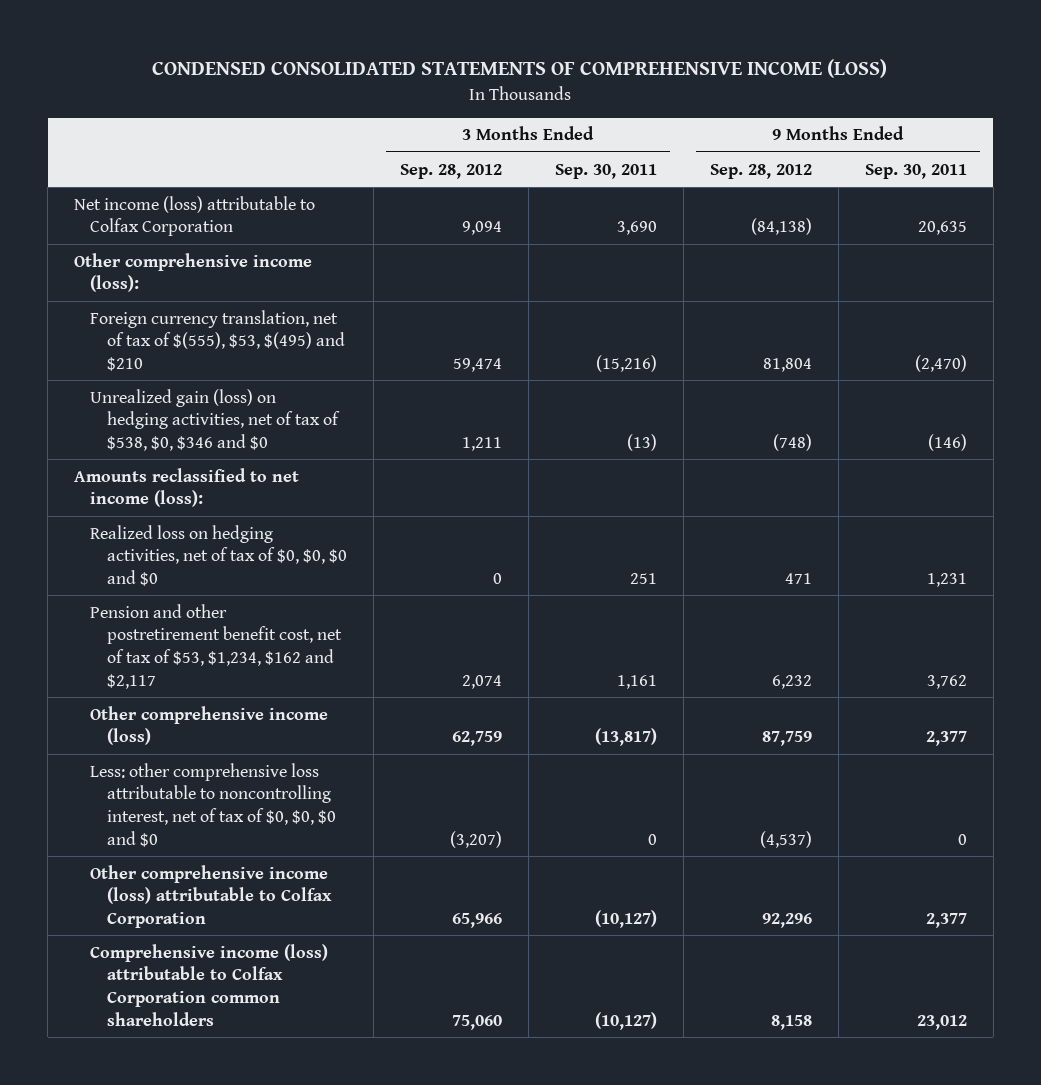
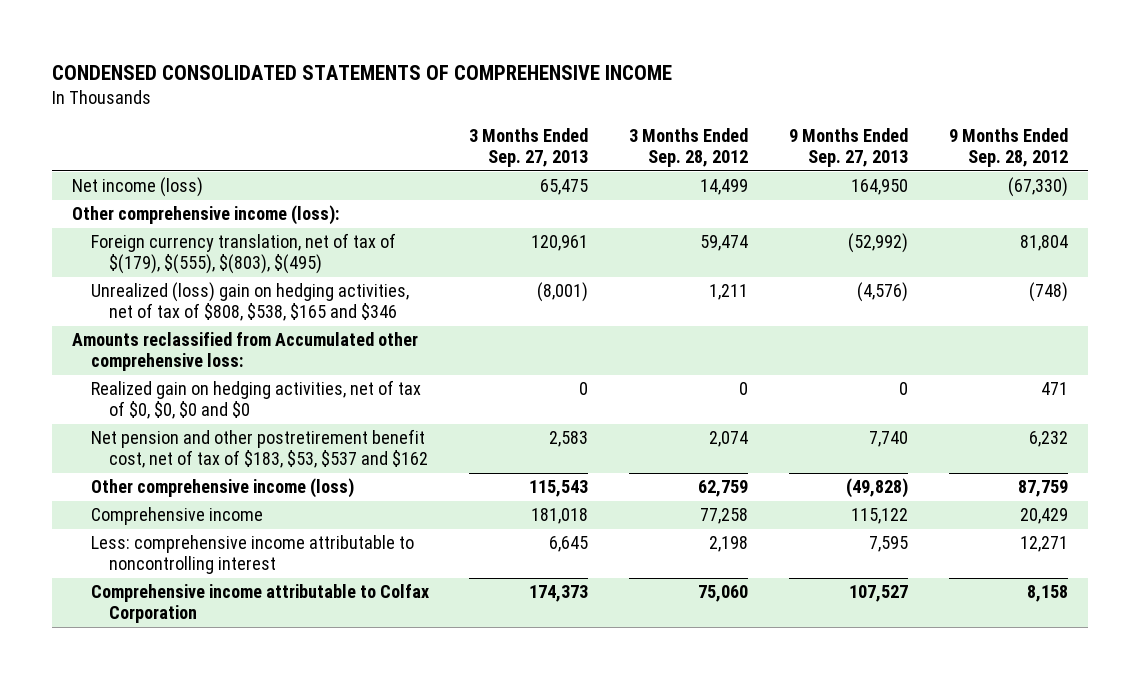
- CONDENSED CONSOLIDATED STATEMENTS OF COMPREHENSIVE INCOME (LOSS)
+ CONDENSED CONSOLIDATED STATEMENTS OF COMPREHENSIVE INCOME
- | 3 Months Ended Sep. 28, 2012 | 3 Months Ended Sep. 30, 2011 | 9 Months Ended Sep. 28, 2012 | 9 Months Ended Sep. 30, 2011
+ | 3 Months Ended Sep. 27, 2013 | 3 Months Ended Sep. 28, 2012 | 9 Months Ended Sep. 27, 2013 | 9 Months Ended Sep. 28, 2012
- Net income (loss) attributable to Colfax Corporation | 9,094 | 3,690 | (84,138) | 20,635
+ Net income (loss) | 65,475 | 14,499 | 164,950 | (67,330)
- Foreign currency translation, net of tax of $(555), $53, $(495) and $210 | 59,474 | (15,216) | 81,804 | (2,470)
- Unrealized gain (loss) on hedging activities, net of tax of $538, $0, $346 and $0 | 1,211 | (13) | (748) | (146)
- Amounts reclassified to net income (loss):
- Realized loss on hedging activities, net of tax of $0, $0, $0 and $0 | 0 | 251 | 471 | 1,231
- Pension and other postretirement benefit cost, net of tax of $53, $1,234, $162 and $2,117 | 2,074 | 1,161 | 6,232 | 3,762
+ Foreign currency translation, net of tax of $(179), $(555), $(803), $(495) | 120,961 | 59,474 | (52,992) | 81,804
+ Unrealized (loss) gain on hedging activities, net of tax of $808, $538, $165 and $346 | (8,001) | 1,211 | (4,576) | (748)
+ Amounts reclassified from Accumulated other comprehensive loss:
+ Realized gain on hedging activities, net of tax of $0, $0, $0 and $0 | 0 | 0 | 0 | 471
+ Net pension and other postretirement benefit cost, net of tax of $183, $53, $537 and $162 | 2,583 | 2,074 | 7,740 | 6,232
- Less: other comprehensive loss attributable to noncontrolling interest, net of tax of $0, $0, $0 and $0 | (3,207) | 0 | (4,537) | 0
- Other comprehensive income (loss) attributable to Colfax Corporation | 65,966 | (10,127) | 92,296 | 2,377
- Comprehensive income (loss) attributable to Colfax Corporation common shareholders | 75,060 | (10,127) | 8,158 | 23,012
+ Comprehensive income | 181,018 | 77,258 | 115,122 | 20,429
+ Less: comprehensive income attributable to noncontrolling interest | 6,645 | 2,198 | 7,595 | 12,271
+ Comprehensive income attributable to Colfax Corporation | 174,373 | 75,060 | 107,527 | 8,158

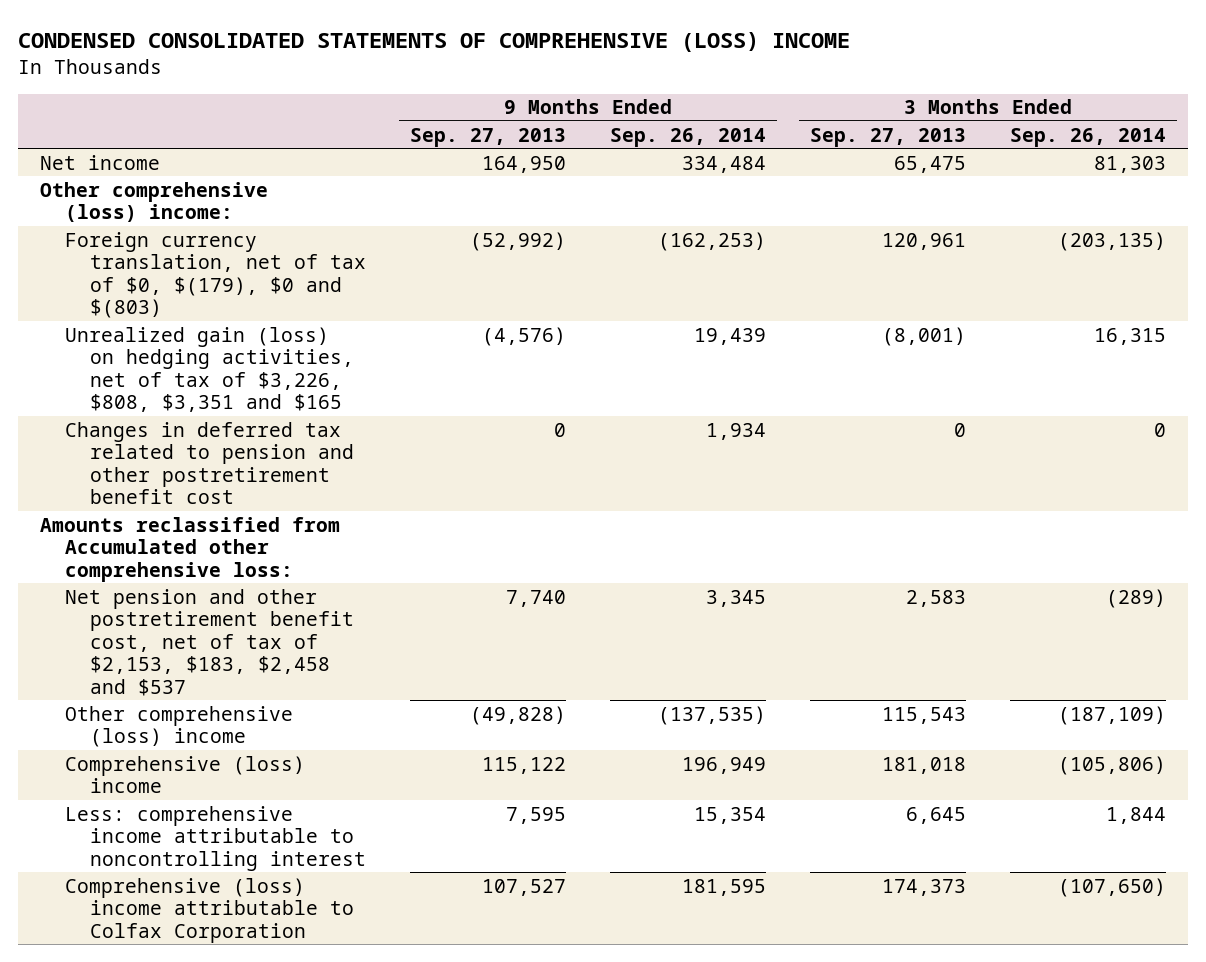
- CONDENSED CONSOLIDATED STATEMENTS OF COMPREHENSIVE INCOME
+ CONDENSED CONSOLIDATED STATEMENTS OF COMPREHENSIVE (LOSS) INCOME
- | 3 Months Ended Sep. 27, 2013 | 3 Months Ended Sep. 28, 2012 | 9 Months Ended Sep. 27, 2013 | 9 Months Ended Sep. 28, 2012
+ | 9 Months Ended Sep. 27, 2013 | 9 Months Ended Sep. 26, 2014 | 3 Months Ended Sep. 27, 2013 | 3 Months Ended Sep. 26, 2014
- Net income (loss) | 65,475 | 14,499 | 164,950 | (67,330)
- Other comprehensive income (loss):
- Foreign currency translation, net of tax of $(179), $(555), $(803), $(495) | 120,961 | 59,474 | (52,992) | 81,804
- Unrealized (loss) gain on hedging activities, net of tax of $808, $538, $165 and $346 | (8,001) | 1,211 | (4,576) | (748)
+ Net income | 164,950 | 334,484 | 65,475 | 81,303
+ Other comprehensive (loss) income:
+ Foreign currency translation, net of tax of $0, $(179), $0 and $(803) | (52,992) | (162,253) | 120,961 | (203,135)
+ Unrealized gain (loss) on hedging activities, net of tax of $3,226, $808, $3,351 and $165 | (4,576) | 19,439 | (8,001) | 16,315
+ Changes in deferred tax related to pension and other postretirement benefit cost | 0 | 1,934 | 0 | 0
- Realized gain on hedging activities, net of tax of $0, $0, $0 and $0 | 0 | 0 | 0 | 471
- Net pension and other postretirement benefit cost, net of tax of $183, $53, $537 and $162 | 2,583 | 2,074 | 7,740 | 6,232
- Other comprehensive income (loss) | 115,543 | 62,759 | (49,828) | 87,759
- Comprehensive income | 181,018 | 77,258 | 115,122 | 20,429
+ Net pension and other postretirement benefit cost, net of tax of $2,153, $183, $2,458 and $537 | 7,740 | 3,345 | 2,583 | (289)
+ Other comprehensive (loss) income | (49,828) | (137,535) | 115,543 | (187,109)
+ Comprehensive (loss) income | 115,122 | 196,949 | 181,018 | (105,806)
- Comprehensive income attributable to Colfax Corporation | 174,373 | 75,060 | 107,527 | 8,158
+ Comprehensive (loss) income attributable to Colfax Corporation | 107,527 | 181,595 | 174,373 | (107,650)

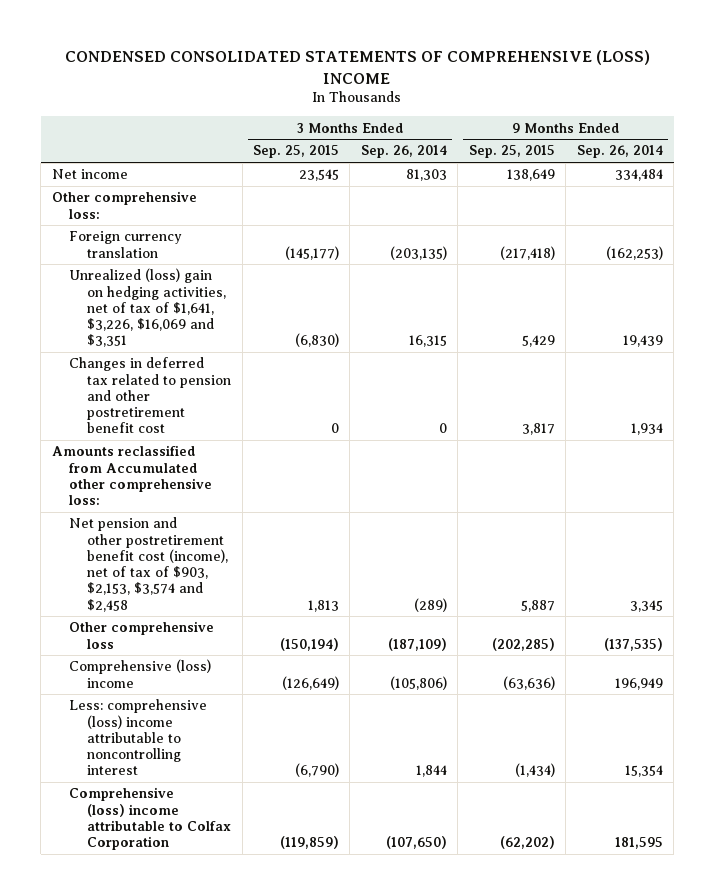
- | 9 Months Ended Sep. 27, 2013 | 9 Months Ended Sep. 26, 2014 | 3 Months Ended Sep. 27, 2013 | 3 Months Ended Sep. 26, 2014
+ | 3 Months Ended Sep. 25, 2015 | 3 Months Ended Sep. 26, 2014 | 9 Months Ended Sep. 25, 2015 | 9 Months Ended Sep. 26, 2014
- Other comprehensive (loss) income:
- Foreign currency translation, net of tax of $0, $(179), $0 and $(803) | (52,992) | (162,253) | 120,961 | (203,135)
- Unrealized gain (loss) on hedging activities, net of tax of $3,226, $808, $3,351 and $165 | (4,576) | 19,439 | (8,001) | 16,315
+ Other comprehensive loss:
+ Foreign currency translation | (145,177) | (203,135) | (217,418) | (162,253)
+ Unrealized (loss) gain on hedging activities, net of tax of $1,641, $3,226, $16,069 and $3,351 | (6,830) | 16,315 | 5,429 | 19,439
- Net pension and other postretirement benefit cost, net of tax of $2,153, $183, $2,458 and $537 | 7,740 | 3,345 | 2,583 | (289)
- Other comprehensive (loss) income | (49,828) | (137,535) | 115,543 | (187,109)
+ Net pension and other postretirement benefit cost (income), net of tax of $903, $2,153, $3,574 and $2,458 | 1,813 | (289) | 5,887 | 3,345
+ Other comprehensive loss | (150,194) | (187,109) | (202,285) | (137,535)
- Less: comprehensive income attributable to noncontrolling interest | 7,595 | 15,354 | 6,645 | 1,844
+ Less: comprehensive (loss) income attributable to noncontrolling interest | (6,790) | 1,844 | (1,434) | 15,354

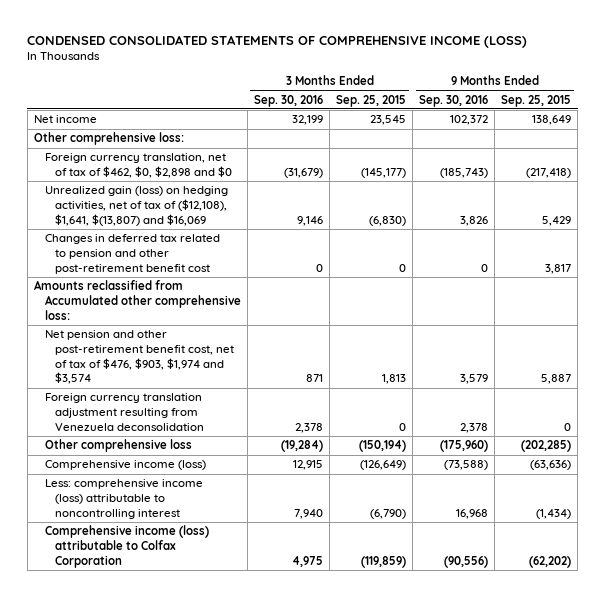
- CONDENSED CONSOLIDATED STATEMENTS OF COMPREHENSIVE (LOSS) INCOME
+ CONDENSED CONSOLIDATED STATEMENTS OF COMPREHENSIVE INCOME (LOSS)
- | 3 Months Ended Sep. 25, 2015 | 3 Months Ended Sep. 26, 2014 | 9 Months Ended Sep. 25, 2015 | 9 Months Ended Sep. 26, 2014
+ | 3 Months Ended Sep. 30, 2016 | 3 Months Ended Sep. 25, 2015 | 9 Months Ended Sep. 30, 2016 | 9 Months Ended Sep. 25, 2015
- Foreign currency translation | (145,177) | (203,135) | (217,418) | (162,253)
- Unrealized (loss) gain on hedging activities, net of tax of $1,641, $3,226, $16,069 and $3,351 | (6,830) | 16,315 | 5,429 | 19,439
- Changes in deferred tax related to pension and other postretirement benefit cost | 0 | 0 | 3,817 | 1,934
+ Foreign currency translation, net of tax of $462, $0, $2,898 and $0 | (31,679) | (145,177) | (185,743) | (217,418)
+ Unrealized gain (loss) on hedging activities, net of tax of ($12,108), $1,641, $(13,807) and $16,069 | 9,146 | (6,830) | 3,826 | 5,429
+ Changes in deferred tax related to pension and other post-retirement benefit cost | 0 | 0 | 0 | 3,817
- Net pension and other postretirement benefit cost (income), net of tax of $903, $2,153, $3,574 and $2,458 | 1,813 | (289) | 5,887 | 3,345
+ Net pension and other post-retirement benefit cost, net of tax of $476, $903, $1,974 and $3,574 | 871 | 1,813 | 3,579 | 5,887
+ Foreign currency translation adjustment resulting from Venezuela deconsolidation | 2,378 | 0 | 2,378 | 0
- Comprehensive (loss) income | (126,649) | (105,806) | (63,636) | 196,949
- Less: comprehensive (loss) income attributable to noncontrolling interest | (6,790) | 1,844 | (1,434) | 15,354
- Comprehensive (loss) income attributable to Colfax Corporation | (119,859) | (107,650) | (62,202) | 181,595
+ Comprehensive income (loss) | 12,915 | (126,649) | (73,588) | (63,636)
+ Less: comprehensive income (loss) attributable to noncontrolling interest | 7,940 | (6,790) | 16,968 | (1,434)
+ Comprehensive income (loss) attributable to Colfax Corporation | 4,975 | (119,859) | (90,556) | (62,202)

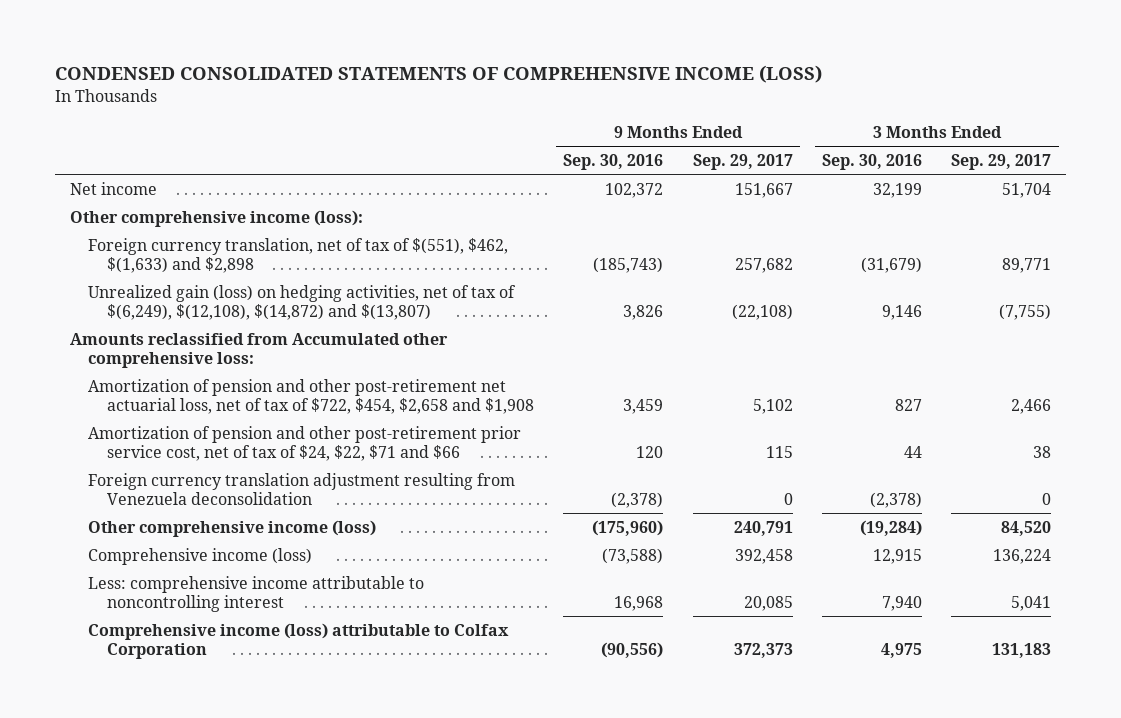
- | 3 Months Ended Sep. 30, 2016 | 3 Months Ended Sep. 25, 2015 | 9 Months Ended Sep. 30, 2016 | 9 Months Ended Sep. 25, 2015
+ | 9 Months Ended Sep. 30, 2016 | 9 Months Ended Sep. 29, 2017 | 3 Months Ended Sep. 30, 2016 | 3 Months Ended Sep. 29, 2017
- Other comprehensive loss:
- Foreign currency translation, net of tax of $462, $0, $2,898 and $0 | (31,679) | (145,177) | (185,743) | (217,418)
- Unrealized gain (loss) on hedging activities, net of tax of ($12,108), $1,641, $(13,807) and $16,069 | 9,146 | (6,830) | 3,826 | 5,429
- Changes in deferred tax related to pension and other post-retirement benefit cost | 0 | 0 | 0 | 3,817
+ Other comprehensive income (loss):
+ Foreign currency translation, net of tax of $(551), $462, $(1,633) and $2,898 | (185,743) | 257,682 | (31,679) | 89,771
+ Unrealized gain (loss) on hedging activities, net of tax of $(6,249), $(12,108), $(14,872) and $(13,807) | 3,826 | (22,108) | 9,146 | (7,755)
- Net pension and other post-retirement benefit cost, net of tax of $476, $903, $1,974 and $3,574 | 871 | 1,813 | 3,579 | 5,887
- Foreign currency translation adjustment resulting from Venezuela deconsolidation | 2,378 | 0 | 2,378 | 0
- Other comprehensive loss | (19,284) | (150,194) | (175,960) | (202,285)
+ Amortization of pension and other post-retirement net actuarial loss, net of tax of $722, $454, $2,658 and $1,908 | 3,459 | 5,102 | 827 | 2,466
+ Amortization of pension and other post-retirement prior service cost, net of tax of $24, $22, $71 and $66 | 120 | 115 | 44 | 38
+ Foreign currency translation adjustment resulting from Venezuela deconsolidation | (2,378) | 0 | (2,378) | 0
+ Other comprehensive income (loss) | (175,960) | 240,791 | (19,284) | 84,520
- Less: comprehensive income (loss) attributable to noncontrolling interest | 7,940 | (6,790) | 16,968 | (1,434)
+ Less: comprehensive income attributable to noncontrolling interest | 16,968 | 20,085 | 7,940 | 5,041

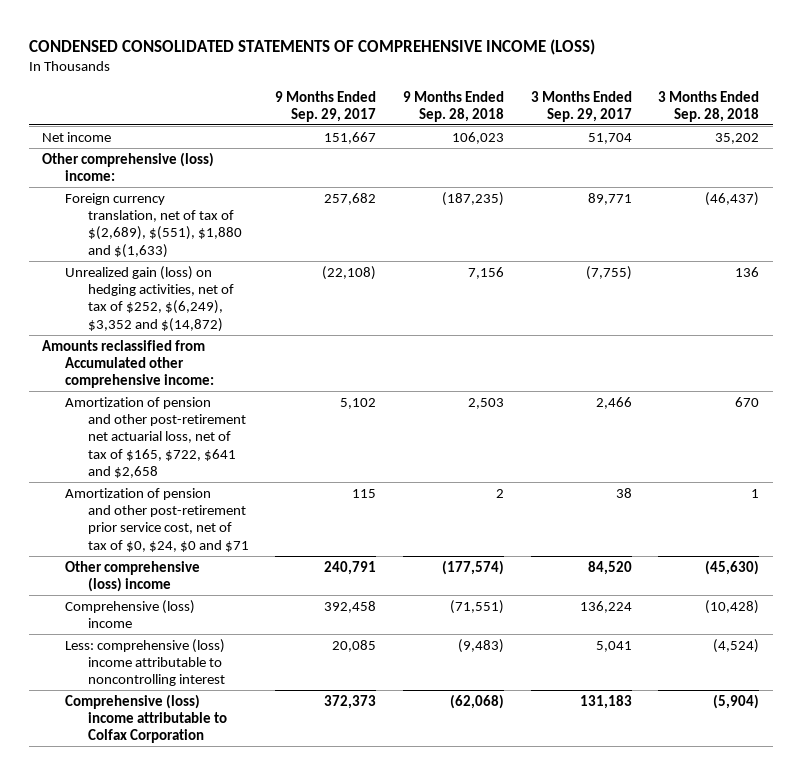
- | 9 Months Ended Sep. 30, 2016 | 9 Months Ended Sep. 29, 2017 | 3 Months Ended Sep. 30, 2016 | 3 Months Ended Sep. 29, 2017
+ | 9 Months Ended Sep. 29, 2017 | 9 Months Ended Sep. 28, 2018 | 3 Months Ended Sep. 29, 2017 | 3 Months Ended Sep. 28, 2018
- Other comprehensive income (loss):
- Foreign currency translation, net of tax of $(551), $462, $(1,633) and $2,898 | (185,743) | 257,682 | (31,679) | 89,771
- Unrealized gain (loss) on hedging activities, net of tax of $(6,249), $(12,108), $(14,872) and $(13,807) | 3,826 | (22,108) | 9,146 | (7,755)
- Amounts reclassified from Accumulated other comprehensive loss:
- Amortization of pension and other post-retirement net actuarial loss, net of tax of $722, $454, $2,658 and $1,908 | 3,459 | 5,102 | 827 | 2,466
- Amortization of pension and other post-retirement prior service cost, net of tax of $24, $22, $71 and $66 | 120 | 115 | 44 | 38
- Foreign currency translation adjustment resulting from Venezuela deconsolidation | (2,378) | 0 | (2,378) | 0
- Other comprehensive income (loss) | (175,960) | 240,791 | (19,284) | 84,520
- Comprehensive income (loss) | (73,588) | 392,458 | 12,915 | 136,224
- Less: comprehensive income attributable to noncontrolling interest | 16,968 | 20,085 | 7,940 | 5,041
- Comprehensive income (loss) attributable to Colfax Corporation | (90,556) | 372,373 | 4,975 | 131,183
+ Other comprehensive (loss) income:
+ Foreign currency translation, net of tax of $(2,689), $(551), $1,880 and $(1,633) | 257,682 | (187,235) | 89,771 | (46,437)
+ Unrealized gain (loss) on hedging activities, net of tax of $252, $(6,249), $3,352 and $(14,872) | (22,108) | 7,156 | (7,755) | 136
+ Amounts reclassified from Accumulated other comprehensive income:
+ Amortization of pension and other post-retirement net actuarial loss, net of tax of $165, $722, $641 and $2,658 | 5,102 | 2,503 | 2,466 | 670
+ Amortization of pension and other post-retirement prior service cost, net of tax of $0, $24, $0 and $71 | 115 | 2 | 38 | 1
+ Other comprehensive (loss) income | 240,791 | (177,574) | 84,520 | (45,630)
+ Comprehensive (loss) income | 392,458 | (71,551) | 136,224 | (10,428)
+ Less: comprehensive (loss) income attributable to noncontrolling interest | 20,085 | (9,483) | 5,041 | (4,524)
+ Comprehensive (loss) income attributable to Colfax Corporation | 372,373 | (62,068) | 131,183 | (5,904)

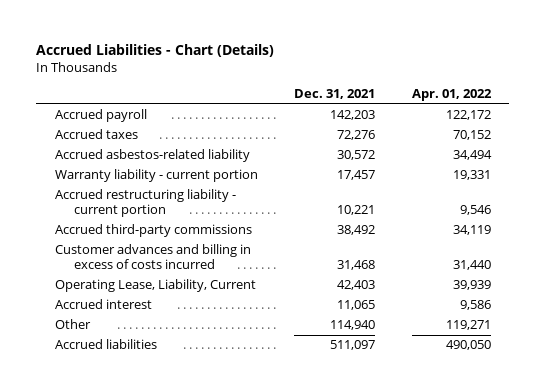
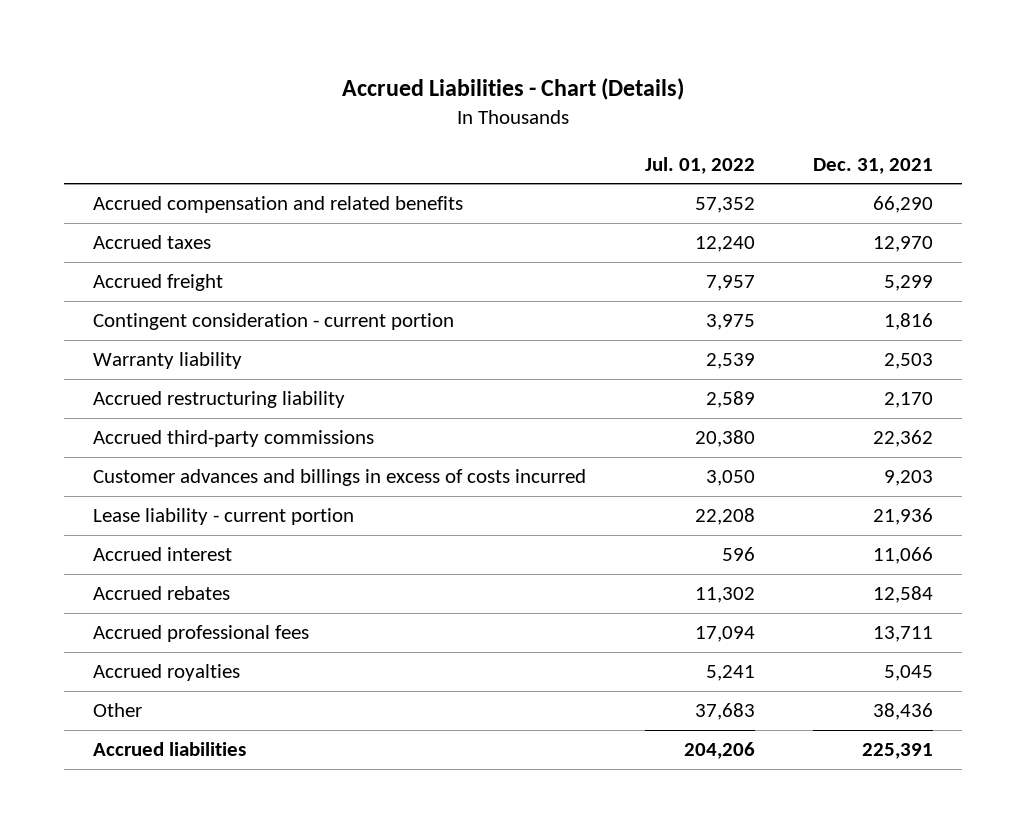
- | Dec. 31, 2021 | Apr. 01, 2022
+ | Jul. 01, 2022 | Dec. 31, 2021
- Accrued payroll | 142,203 | 122,172
- Accrued taxes | 72,276 | 70,152
- Accrued asbestos-related liability | 30,572 | 34,494
- Warranty liability - current portion | 17,457 | 19,331
- Accrued restructuring liability - current portion | 10,221 | 9,546
- Accrued third-party commissions | 38,492 | 34,119
- Customer advances and billing in excess of costs incurred | 31,468 | 31,440
- Operating Lease, Liability, Current | 42,403 | 39,939
- Accrued interest | 11,065 | 9,586
- Other | 114,940 | 119,271
- Accrued liabilities | 511,097 | 490,050
+ Accrued compensation and related benefits | 57,352 | 66,290
+ Accrued taxes | 12,240 | 12,970
+ Accrued freight | 7,957 | 5,299
+ Contingent consideration - current portion | 3,975 | 1,816
+ Warranty liability | 2,539 | 2,503
+ Accrued restructuring liability | 2,589 | 2,170
+ Accrued third-party commissions | 20,380 | 22,362
+ Customer advances and billings in excess of costs incurred | 3,050 | 9,203
+ Lease liability - current portion | 22,208 | 21,936
+ Accrued interest | 596 | 11,066
+ Accrued rebates | 11,302 | 12,584
+ Accrued professional fees | 17,094 | 13,711
+ Accrued royalties | 5,241 | 5,045
+ Other | 37,683 | 38,436
+ Accrued liabilities | 204,206 | 225,391

